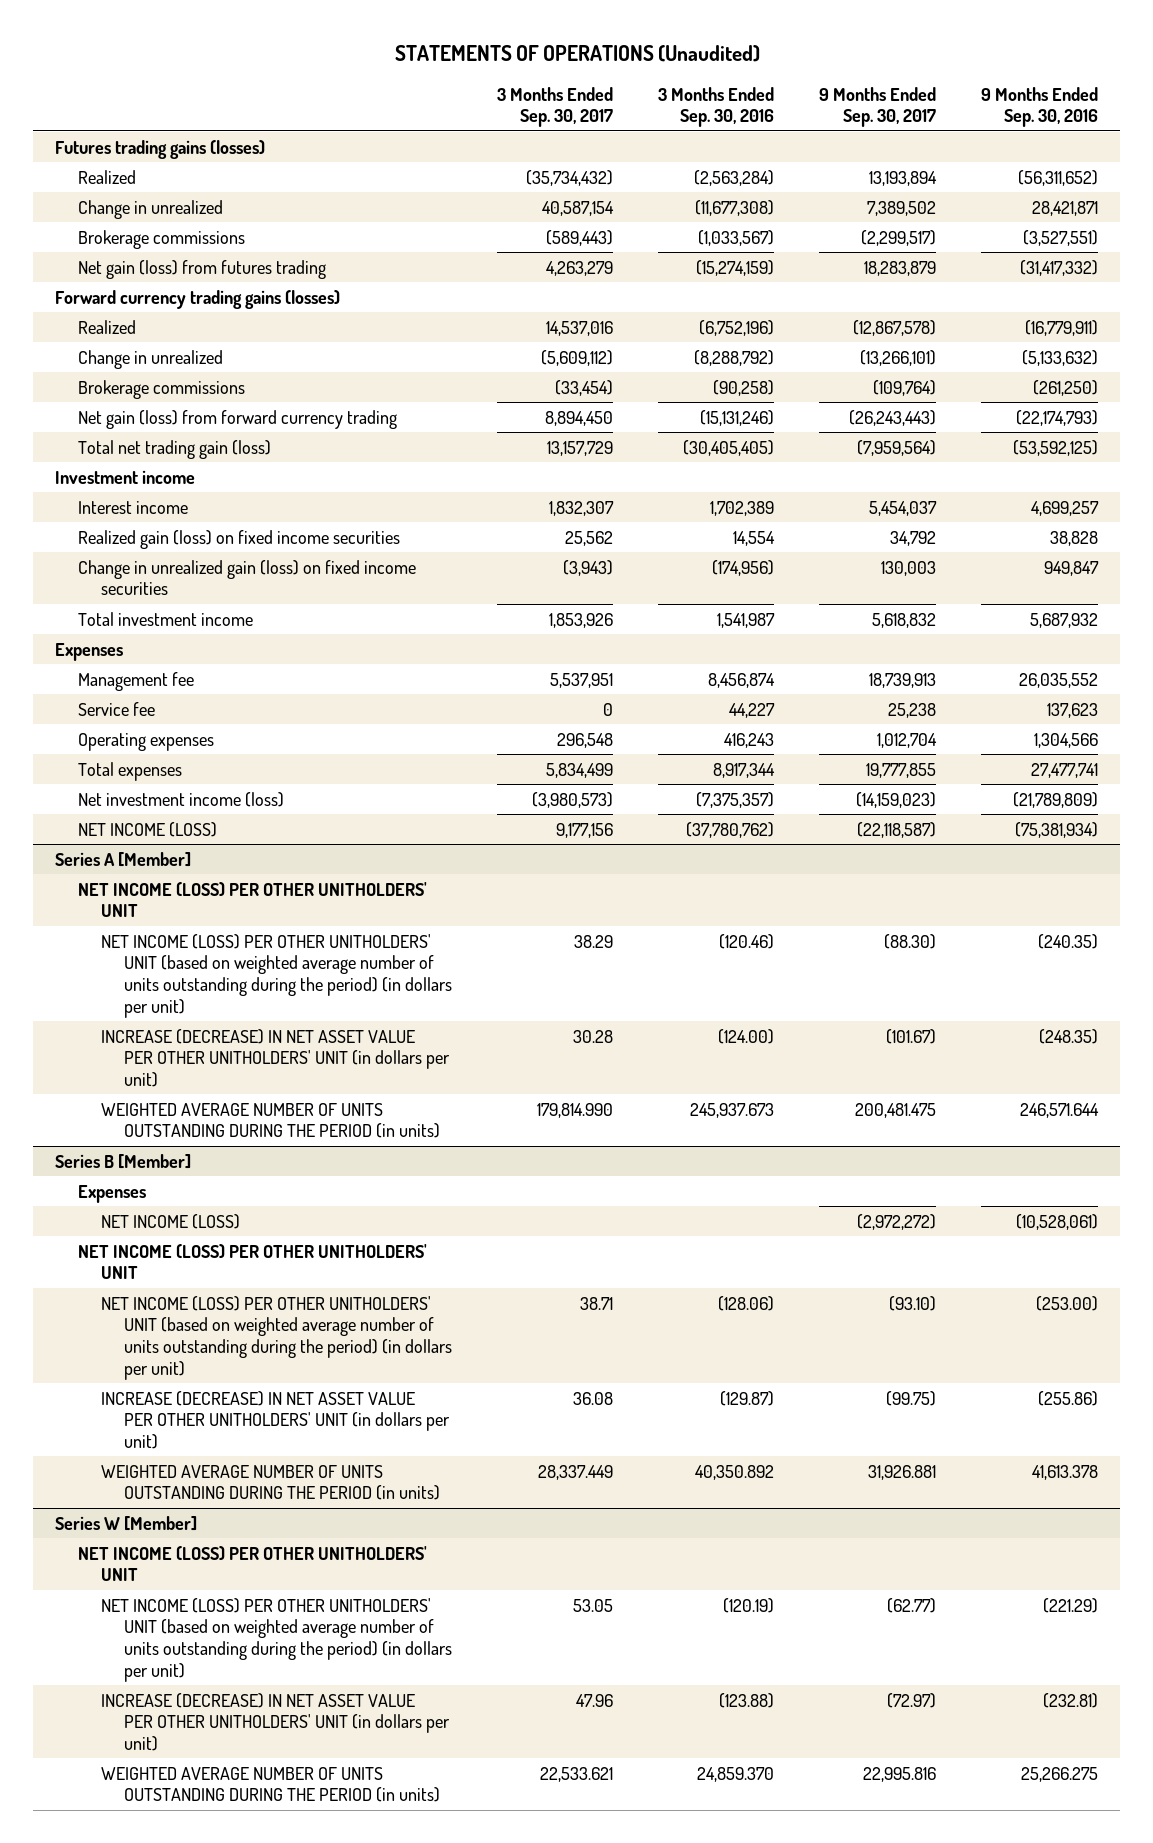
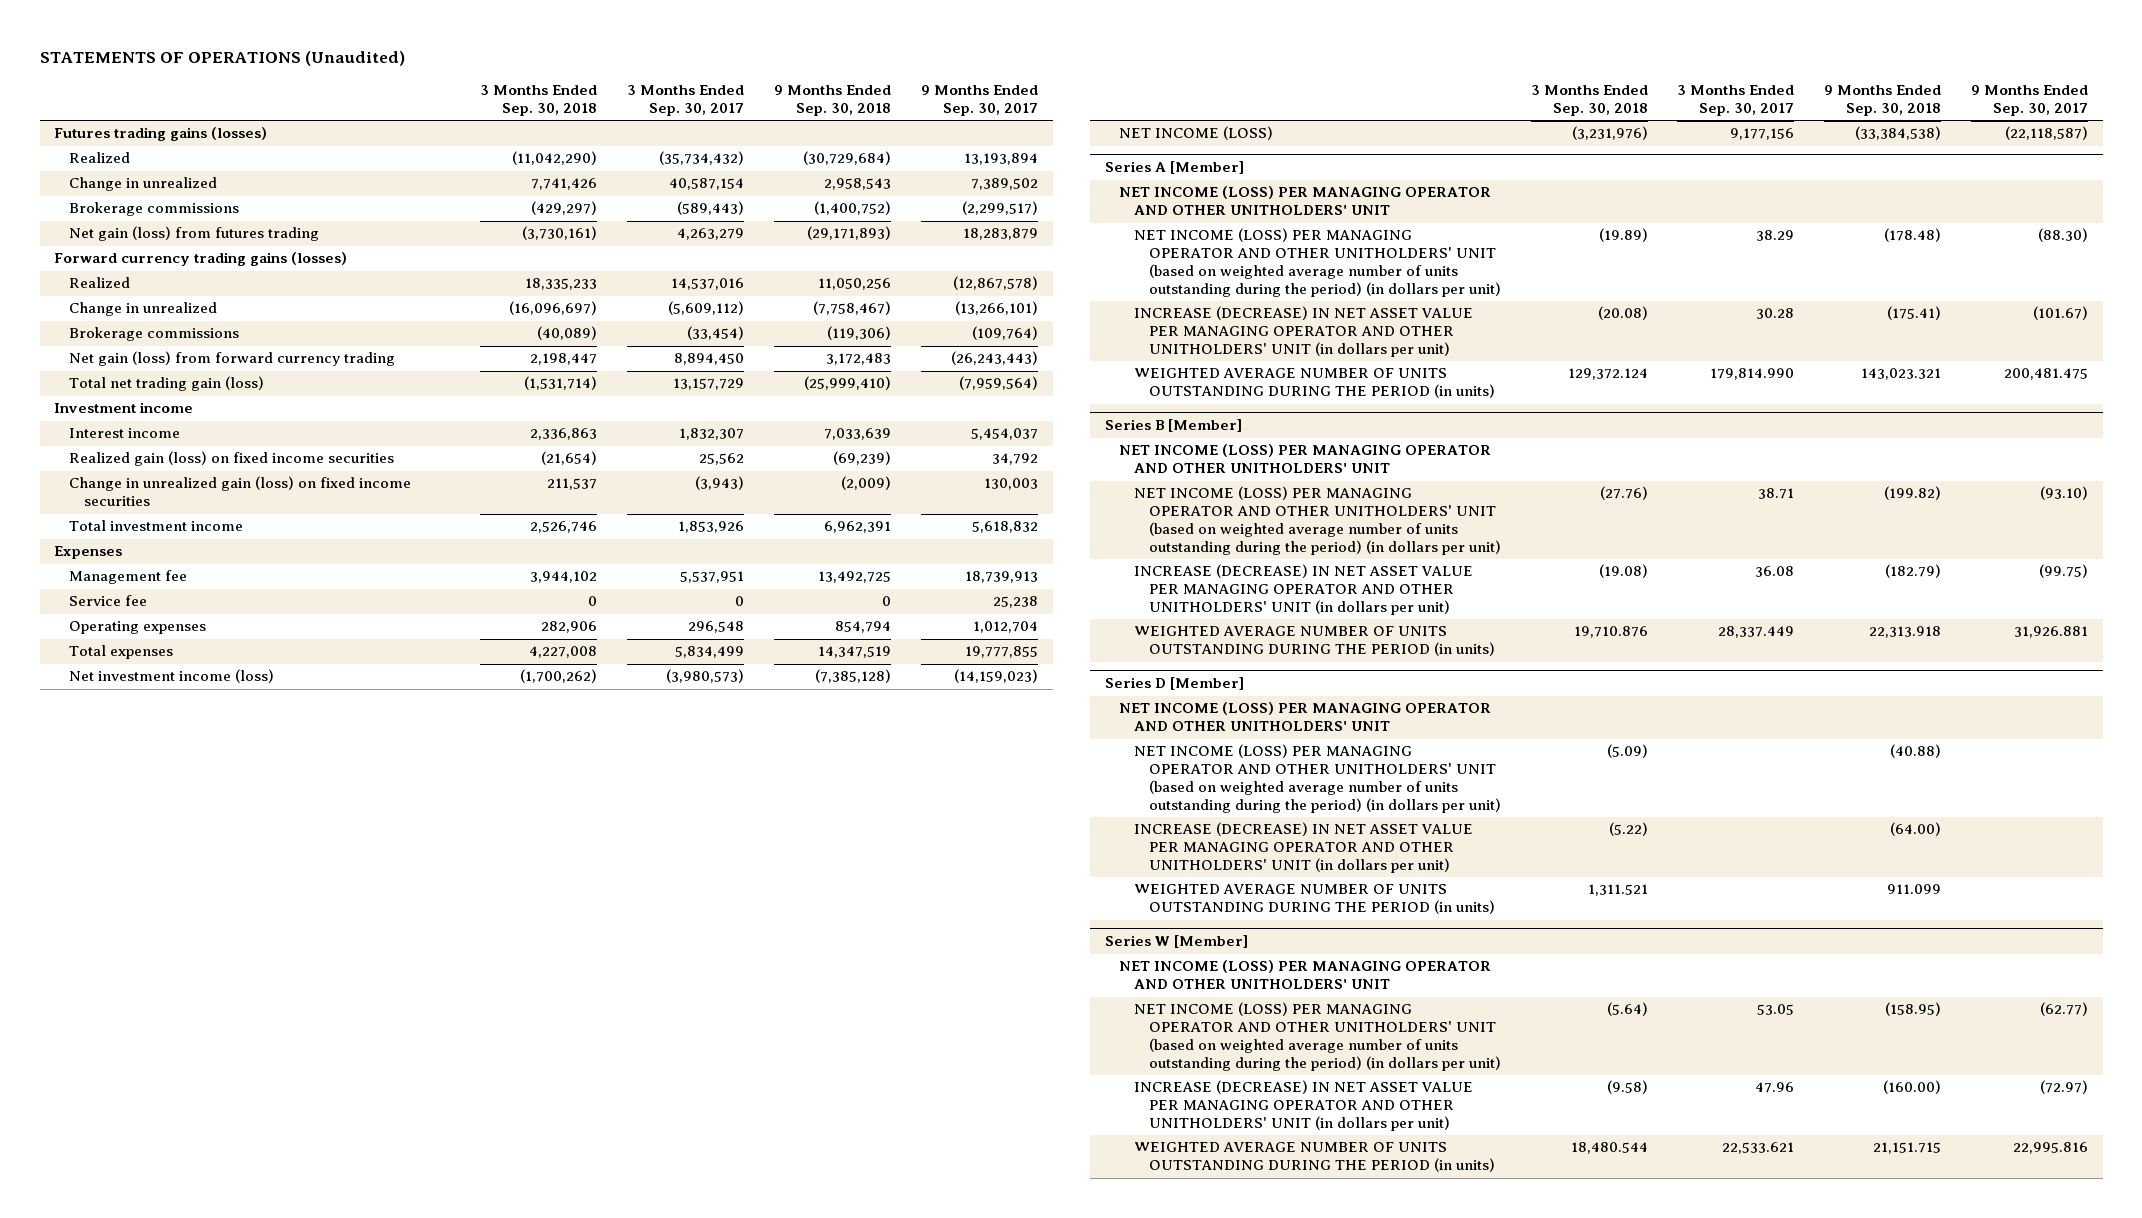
- | 3 Months Ended Sep. 30, 2017 | 3 Months Ended Sep. 30, 2016 | 9 Months Ended Sep. 30, 2017 | 9 Months Ended Sep. 30, 2016
+ | 3 Months Ended Sep. 30, 2018 | 3 Months Ended Sep. 30, 2017 | 9 Months Ended Sep. 30, 2018 | 9 Months Ended Sep. 30, 2017
@ Series A [Member]
- NET INCOME (LOSS) PER OTHER UNITHOLDERS' UNIT
- NET INCOME (LOSS) PER OTHER UNITHOLDERS' UNIT (based on weighted average number of units outstanding during the period) (in dollars per unit) | 38.29 | (120.46) | (88.30) | (240.35)
- INCREASE (DECREASE) IN NET ASSET VALUE PER OTHER UNITHOLDERS' UNIT (in dollars per unit) | 30.28 | (124.00) | (101.67) | (248.35)
+ NET INCOME (LOSS) PER MANAGING OPERATOR AND OTHER UNITHOLDERS' UNIT
+ NET INCOME (LOSS) PER MANAGING OPERATOR AND OTHER UNITHOLDERS' UNIT (based on weighted average number of units outstanding during the period) (in dollars per unit) | (19.89) | 38.29 | (178.48) | (88.30)
+ INCREASE (DECREASE) IN NET ASSET VALUE PER MANAGING OPERATOR AND OTHER UNITHOLDERS' UNIT (in dollars per unit) | (20.08) | 30.28 | (175.41) | (101.67)
@ Series B [Member]
- Expenses
- NET INCOME (LOSS) | | | (2,972,272) | (10,528,061)
- NET INCOME (LOSS) PER OTHER UNITHOLDERS' UNIT
- NET INCOME (LOSS) PER OTHER UNITHOLDERS' UNIT (based on weighted average number of units outstanding during the period) (in dollars per unit) | 38.71 | (128.06) | (93.10) | (253.00)
- INCREASE (DECREASE) IN NET ASSET VALUE PER OTHER UNITHOLDERS' UNIT (in dollars per unit) | 36.08 | (129.87) | (99.75) | (255.86)
+ NET INCOME (LOSS) PER MANAGING OPERATOR AND OTHER UNITHOLDERS' UNIT
+ NET INCOME (LOSS) PER MANAGING OPERATOR AND OTHER UNITHOLDERS' UNIT (based on weighted average number of units outstanding during the period) (in dollars per unit) | (27.76) | 38.71 | (199.82) | (93.10)
+ INCREASE (DECREASE) IN NET ASSET VALUE PER MANAGING OPERATOR AND OTHER UNITHOLDERS' UNIT (in dollars per unit) | (19.08) | 36.08 | (182.79) | (99.75)
+ Series D [Member]
+ NET INCOME (LOSS) PER MANAGING OPERATOR AND OTHER UNITHOLDERS' UNIT
+ NET INCOME (LOSS) PER MANAGING OPERATOR AND OTHER UNITHOLDERS' UNIT (based on weighted average number of units outstanding during the period) (in dollars per unit) | (5.09) | | (40.88) |
+ INCREASE (DECREASE) IN NET ASSET VALUE PER MANAGING OPERATOR AND OTHER UNITHOLDERS' UNIT (in dollars per unit) | (5.22) | | (64.00) |
+ WEIGHTED AVERAGE NUMBER OF UNITS OUTSTANDING DURING THE PERIOD (in units) | 1,311.521 | | 911.099 |
@ Series W [Member]
- NET INCOME (LOSS) PER OTHER UNITHOLDERS' UNIT
- NET INCOME (LOSS) PER OTHER UNITHOLDERS' UNIT (based on weighted average number of units outstanding during the period) (in dollars per unit) | 53.05 | (120.19) | (62.77) | (221.29)
- INCREASE (DECREASE) IN NET ASSET VALUE PER OTHER UNITHOLDERS' UNIT (in dollars per unit) | 47.96 | (123.88) | (72.97) | (232.81)
+ NET INCOME (LOSS) PER MANAGING OPERATOR AND OTHER UNITHOLDERS' UNIT
+ NET INCOME (LOSS) PER MANAGING OPERATOR AND OTHER UNITHOLDERS' UNIT (based on weighted average number of units outstanding during the period) (in dollars per unit) | (5.64) | 53.05 | (158.95) | (62.77)
+ INCREASE (DECREASE) IN NET ASSET VALUE PER MANAGING OPERATOR AND OTHER UNITHOLDERS' UNIT (in dollars per unit) | (9.58) | 47.96 | (160.00) | (72.97)

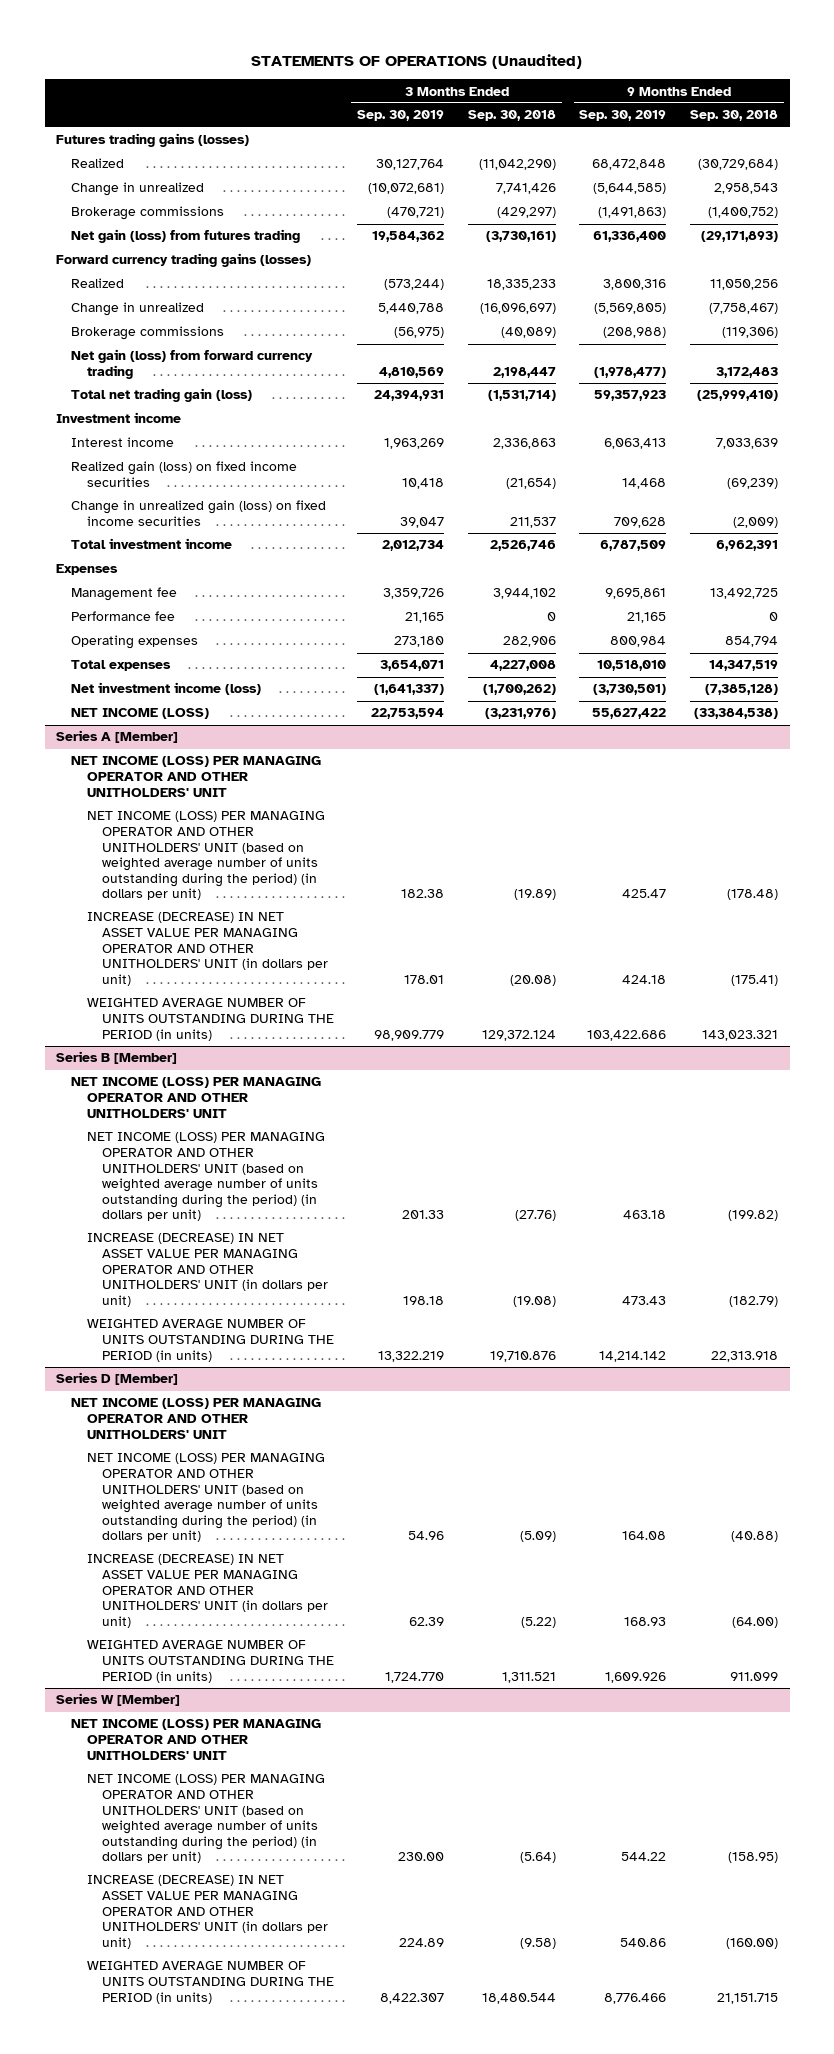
- | 3 Months Ended Sep. 30, 2018 | 3 Months Ended Sep. 30, 2017 | 9 Months Ended Sep. 30, 2018 | 9 Months Ended Sep. 30, 2017
+ | 3 Months Ended Sep. 30, 2019 | 3 Months Ended Sep. 30, 2018 | 9 Months Ended Sep. 30, 2019 | 9 Months Ended Sep. 30, 2018
- Service fee | 0 | 0 | 0 | 25,238
+ Performance fee | 21,165 | 0 | 21,165 | 0

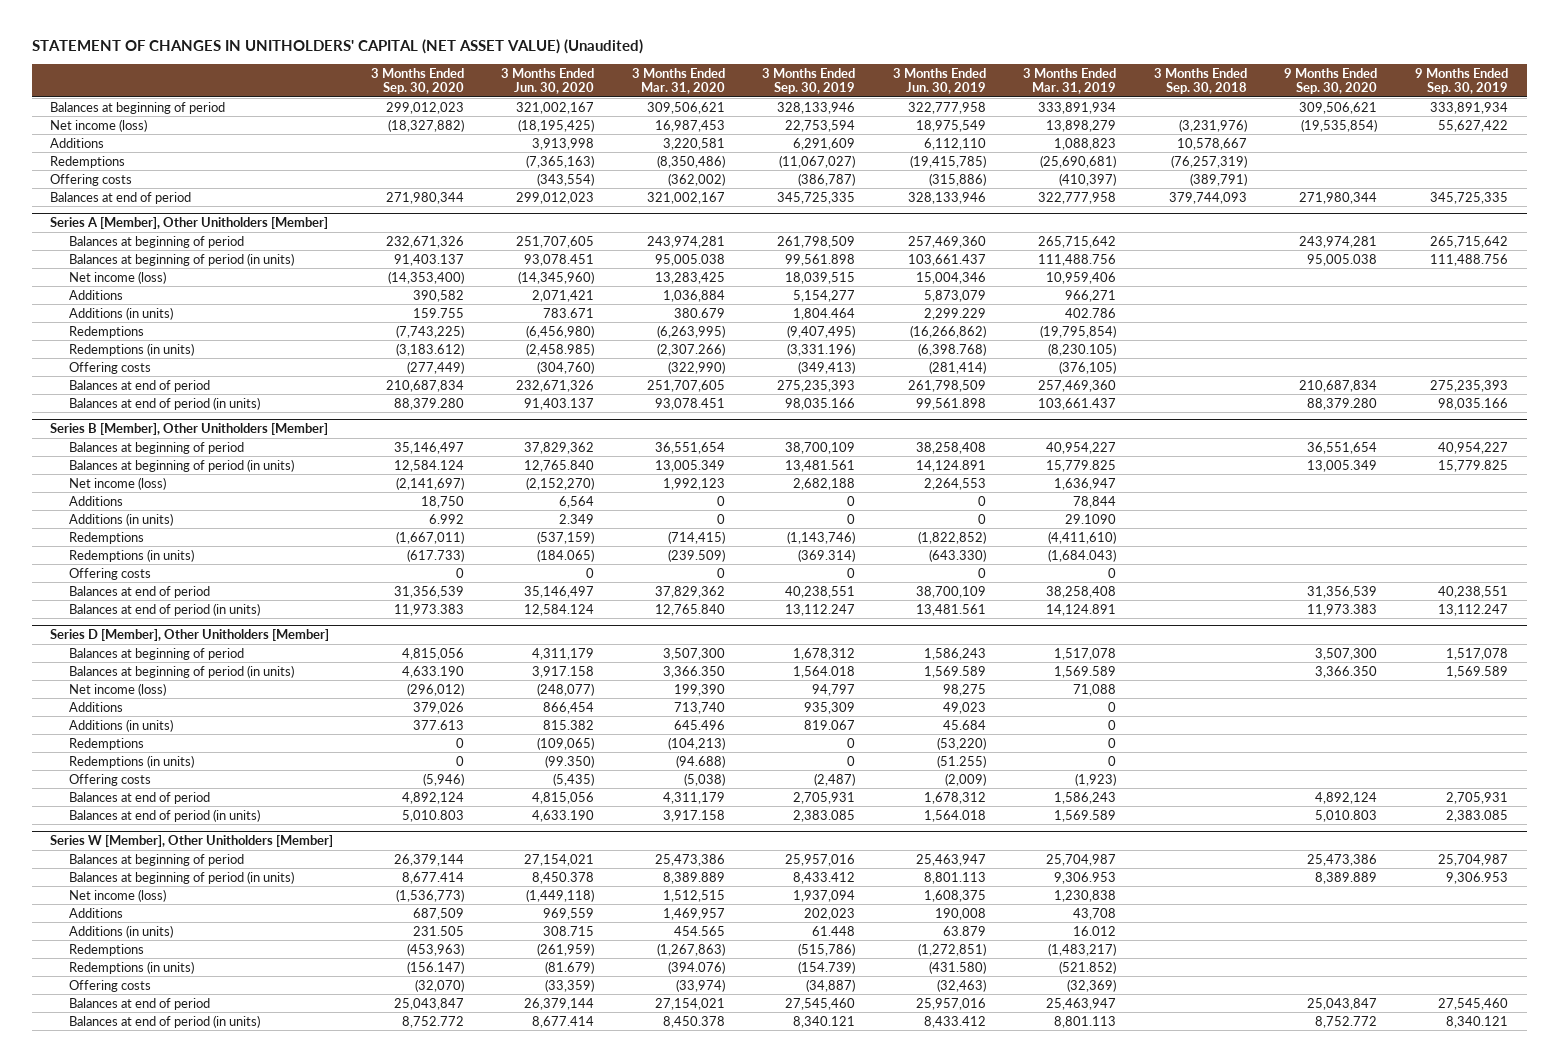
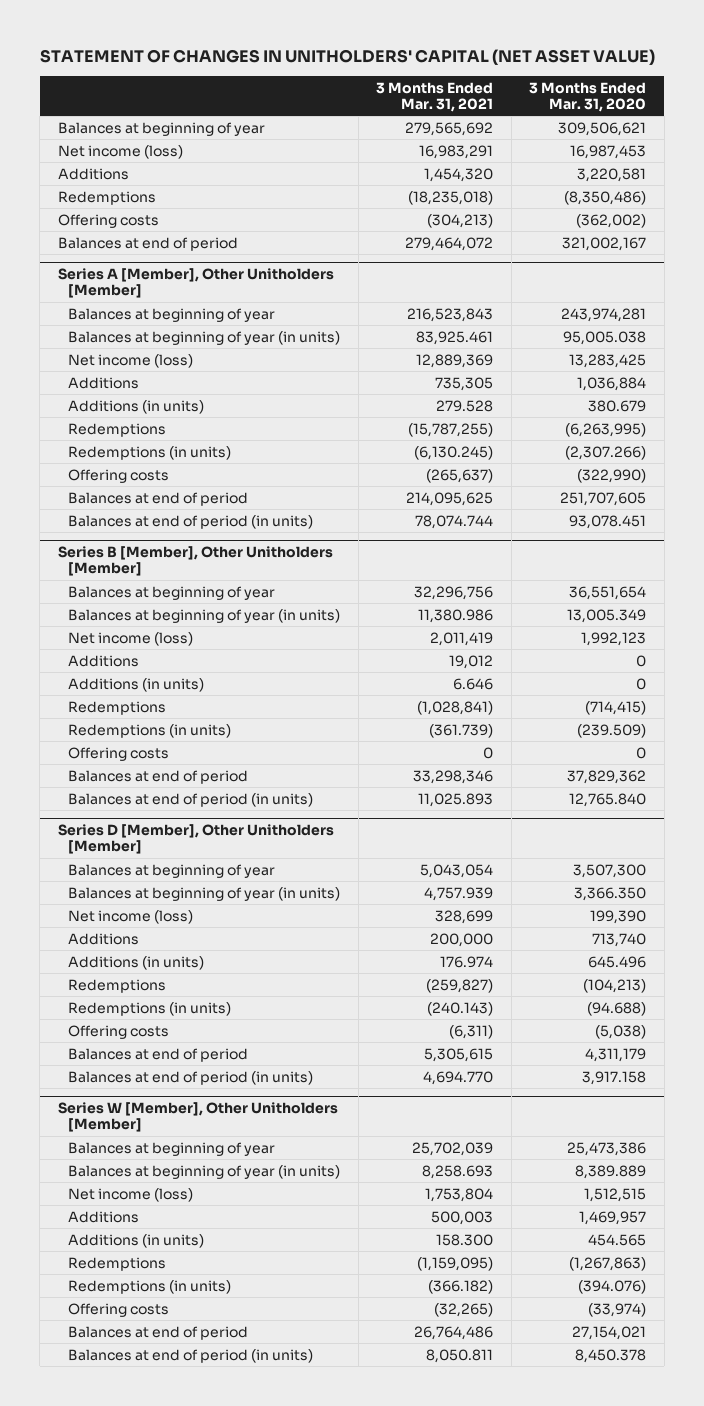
- STATEMENT OF CHANGES IN UNITHOLDERS' CAPITAL (NET ASSET VALUE) (Unaudited)
+ STATEMENT OF CHANGES IN UNITHOLDERS' CAPITAL (NET ASSET VALUE)
- | 3 Months Ended Sep. 30, 2020 | 3 Months Ended Jun. 30, 2020 | 3 Months Ended Mar. 31, 2020 | 3 Months Ended Sep. 30, 2019 | 3 Months Ended Jun. 30, 2019 | 3 Months Ended Mar. 31, 2019 | 3 Months Ended Sep. 30, 2018 | 9 Months Ended Sep. 30, 2020 | 9 Months Ended Sep. 30, 2019
+ | 3 Months Ended Mar. 31, 2021 | 3 Months Ended Mar. 31, 2020
- Balances at beginning of period | 299,012,023 | 321,002,167 | 309,506,621 | 328,133,946 | 322,777,958 | 333,891,934 | | 309,506,621 | 333,891,934
+ Balances at beginning of year | 279,565,692 | 309,506,621
@ Series A [Member], Other Unitholders [Member]
- Balances at beginning of period | 232,671,326 | 251,707,605 | 243,974,281 | 261,798,509 | 257,469,360 | 265,715,642 | | 243,974,281 | 265,715,642
- Balances at beginning of period (in units) | 91,403.137 | 93,078.451 | 95,005.038 | 99,561.898 | 103,661.437 | 111,488.756 | | 95,005.038 | 111,488.756
+ Balances at beginning of year | 216,523,843 | 243,974,281
+ Balances at beginning of year (in units) | 83,925.461 | 95,005.038
@ Series B [Member], Other Unitholders [Member]
- Balances at beginning of period | 35,146,497 | 37,829,362 | 36,551,654 | 38,700,109 | 38,258,408 | 40,954,227 | | 36,551,654 | 40,954,227
- Balances at beginning of period (in units) | 12,584.124 | 12,765.840 | 13,005.349 | 13,481.561 | 14,124.891 | 15,779.825 | | 13,005.349 | 15,779.825
+ Balances at beginning of year | 32,296,756 | 36,551,654
+ Balances at beginning of year (in units) | 11,380.986 | 13,005.349
@ Series D [Member], Other Unitholders [Member]
- Balances at beginning of period | 4,815,056 | 4,311,179 | 3,507,300 | 1,678,312 | 1,586,243 | 1,517,078 | | 3,507,300 | 1,517,078
- Balances at beginning of period (in units) | 4,633.190 | 3,917.158 | 3,366.350 | 1,564.018 | 1,569.589 | 1,569.589 | | 3,366.350 | 1,569.589
+ Balances at beginning of year | 5,043,054 | 3,507,300
+ Balances at beginning of year (in units) | 4,757.939 | 3,366.350
@ Series W [Member], Other Unitholders [Member]
- Balances at beginning of period | 26,379,144 | 27,154,021 | 25,473,386 | 25,957,016 | 25,463,947 | 25,704,987 | | 25,473,386 | 25,704,987
- Balances at beginning of period (in units) | 8,677.414 | 8,450.378 | 8,389.889 | 8,433.412 | 8,801.113 | 9,306.953 | | 8,389.889 | 9,306.953
+ Balances at beginning of year | 25,702,039 | 25,473,386
+ Balances at beginning of year (in units) | 8,258.693 | 8,389.889

